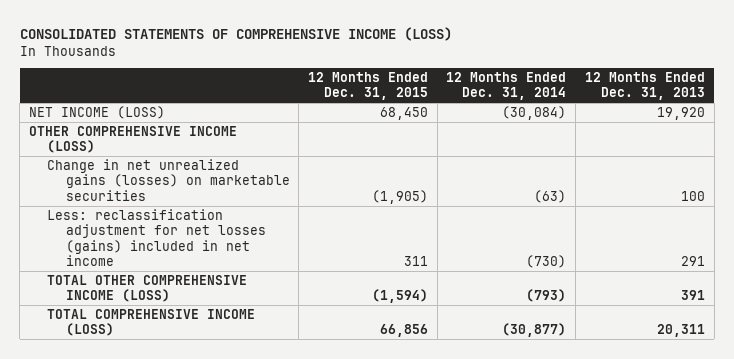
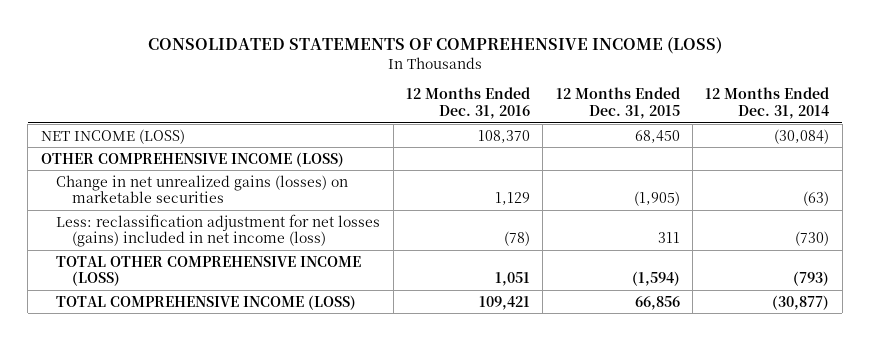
- | 12 Months Ended Dec. 31, 2015 | 12 Months Ended Dec. 31, 2014 | 12 Months Ended Dec. 31, 2013
+ | 12 Months Ended Dec. 31, 2016 | 12 Months Ended Dec. 31, 2015 | 12 Months Ended Dec. 31, 2014
- Less: reclassification adjustment for net losses (gains) included in net income | 311 | (730) | 291
+ Less: reclassification adjustment for net losses (gains) included in net income (loss) | (78) | 311 | (730)

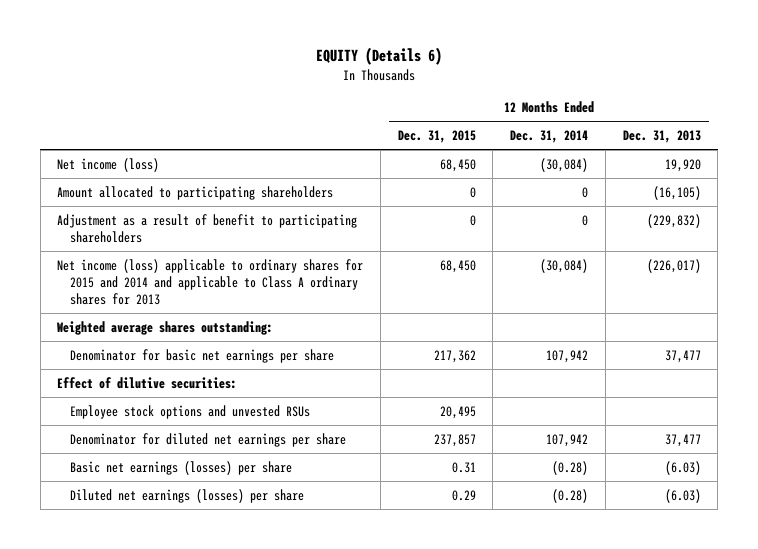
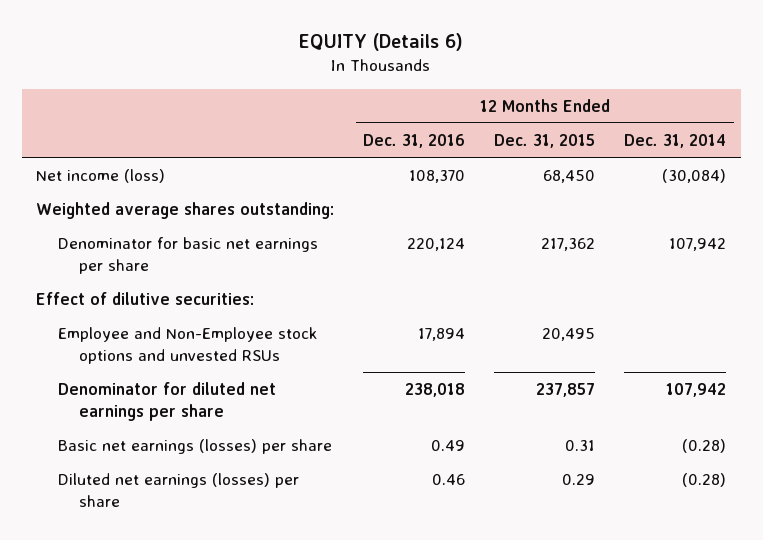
- | 12 Months Ended Dec. 31, 2015 | 12 Months Ended Dec. 31, 2014 | 12 Months Ended Dec. 31, 2013
+ | 12 Months Ended Dec. 31, 2016 | 12 Months Ended Dec. 31, 2015 | 12 Months Ended Dec. 31, 2014
- Amount allocated to participating shareholders | 0 | 0 | (16,105)
- Adjustment as a result of benefit to participating shareholders | 0 | 0 | (229,832)
- Net income (loss) applicable to ordinary shares for 2015 and 2014 and applicable to Class A ordinary shares for 2013 | 68,450 | (30,084) | (226,017)
- Employee stock options and unvested RSUs | 20,495 | |
+ Employee and Non-Employee stock options and unvested RSUs | 17,894 | 20,495 |

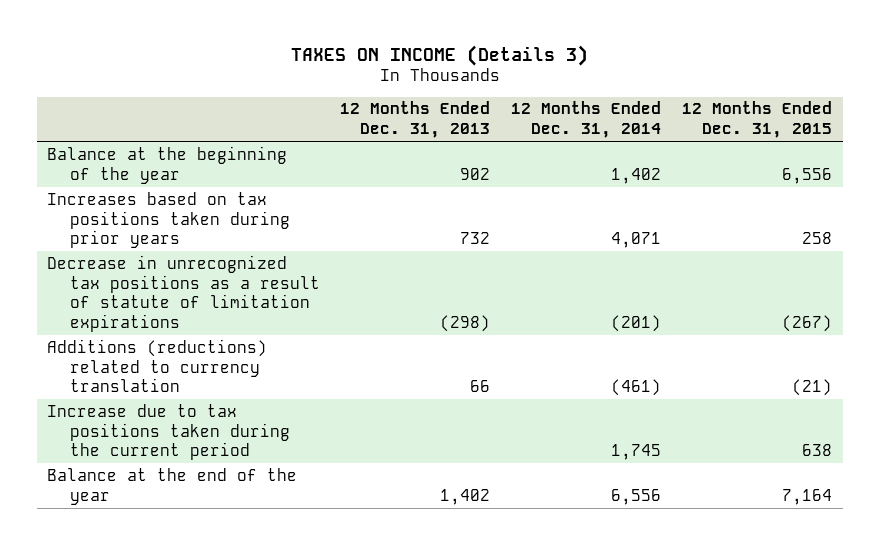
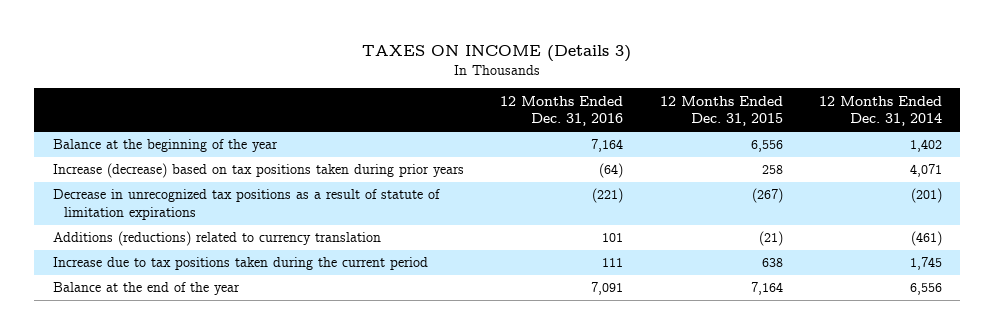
- | 12 Months Ended Dec. 31, 2013 | 12 Months Ended Dec. 31, 2014 | 12 Months Ended Dec. 31, 2015
+ | 12 Months Ended Dec. 31, 2016 | 12 Months Ended Dec. 31, 2015 | 12 Months Ended Dec. 31, 2014
- Increases based on tax positions taken during prior years | 732 | 4,071 | 258
+ Increase (decrease) based on tax positions taken during prior years | (64) | 258 | 4,071

